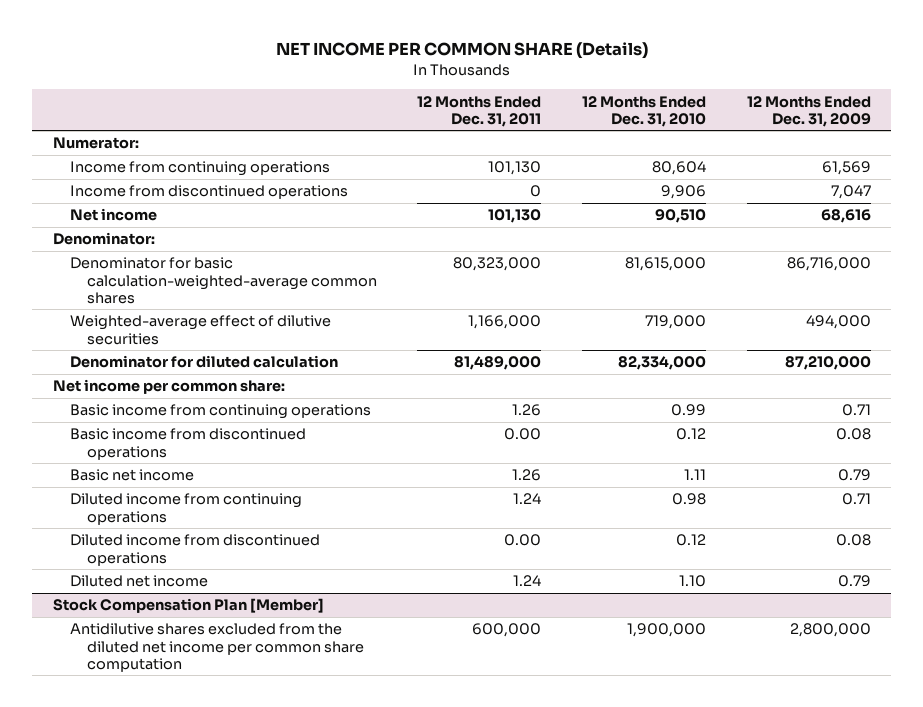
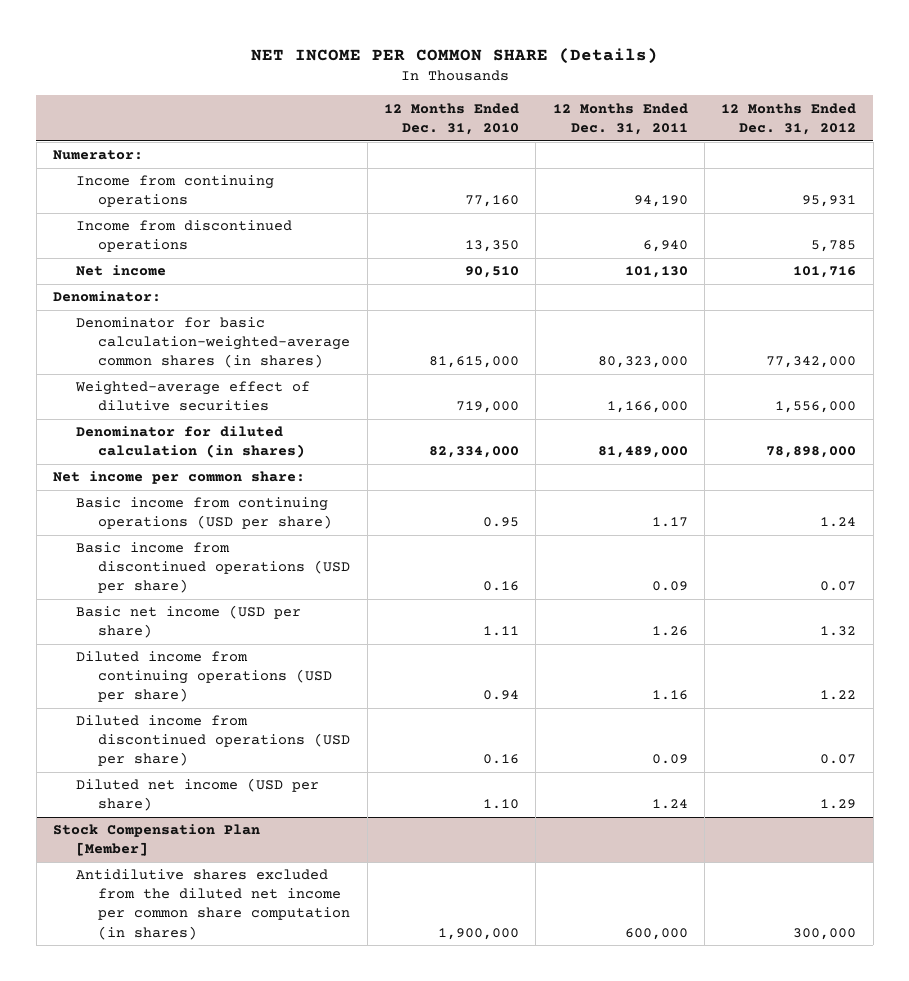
- | 12 Months Ended Dec. 31, 2011 | 12 Months Ended Dec. 31, 2010 | 12 Months Ended Dec. 31, 2009
+ | 12 Months Ended Dec. 31, 2010 | 12 Months Ended Dec. 31, 2011 | 12 Months Ended Dec. 31, 2012
- Income from continuing operations | 101,130 | 80,604 | 61,569
- Income from discontinued operations | 0 | 9,906 | 7,047
+ Income from continuing operations | 77,160 | 94,190 | 95,931
+ Income from discontinued operations | 13,350 | 6,940 | 5,785
- Denominator for basic calculation-weighted-average common shares | 80,323,000 | 81,615,000 | 86,716,000
+ Denominator for basic calculation-weighted-average common shares (in shares) | 81,615,000 | 80,323,000 | 77,342,000
- Denominator for diluted calculation | 81,489,000 | 82,334,000 | 87,210,000
+ Denominator for diluted calculation (in shares) | 82,334,000 | 81,489,000 | 78,898,000
- Basic income from continuing operations | 1.26 | 0.99 | 0.71
- Basic income from discontinued operations | 0.00 | 0.12 | 0.08
- Basic net income | 1.26 | 1.11 | 0.79
- Diluted income from continuing operations | 1.24 | 0.98 | 0.71
- Diluted income from discontinued operations | 0.00 | 0.12 | 0.08
- Diluted net income | 1.24 | 1.10 | 0.79
+ Basic income from continuing operations (USD per share) | 0.95 | 1.17 | 1.24
+ Basic income from discontinued operations (USD per share) | 0.16 | 0.09 | 0.07
+ Basic net income (USD per share) | 1.11 | 1.26 | 1.32
+ Diluted income from continuing operations (USD per share) | 0.94 | 1.16 | 1.22
+ Diluted income from discontinued operations (USD per share) | 0.16 | 0.09 | 0.07
+ Diluted net income (USD per share) | 1.10 | 1.24 | 1.29
@ Stock Compensation Plan [Member]
- Antidilutive shares excluded from the diluted net income per common share computation | 600,000 | 1,900,000 | 2,800,000
+ Antidilutive shares excluded from the diluted net income per common share computation (in shares) | 1,900,000 | 600,000 | 300,000

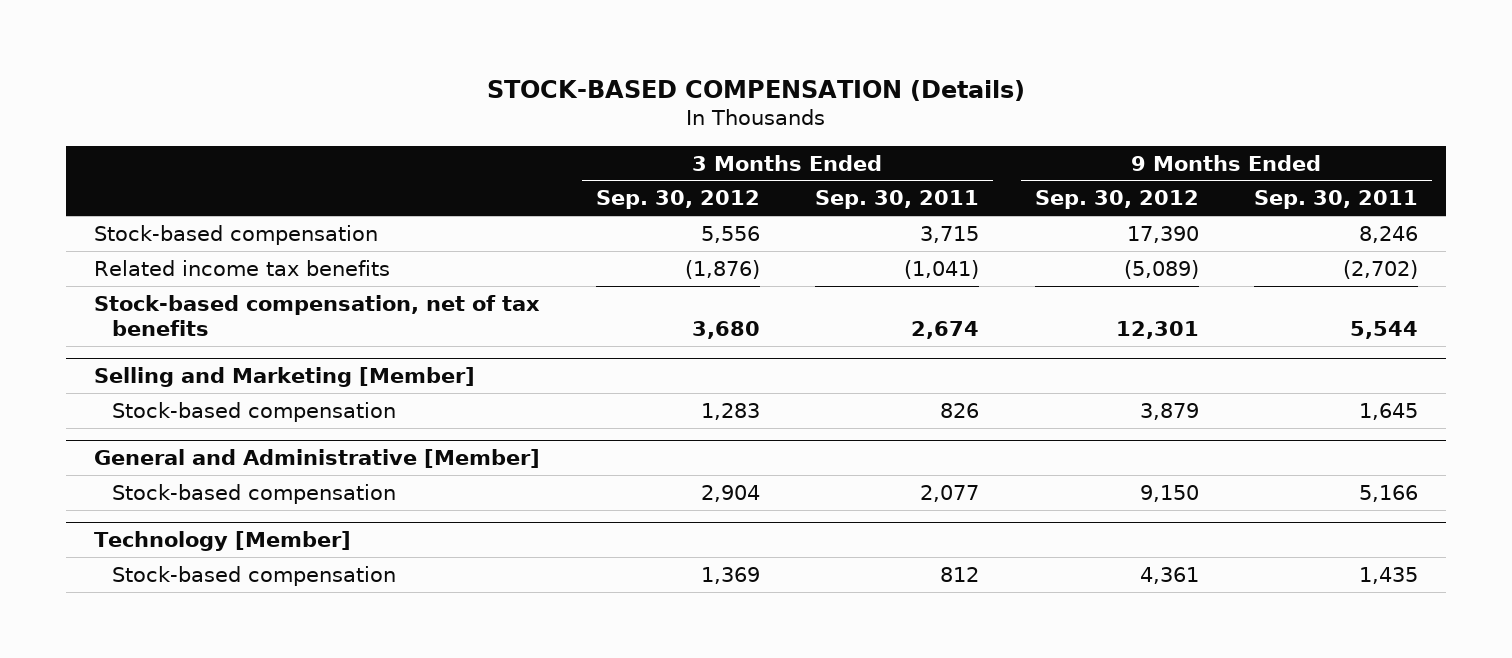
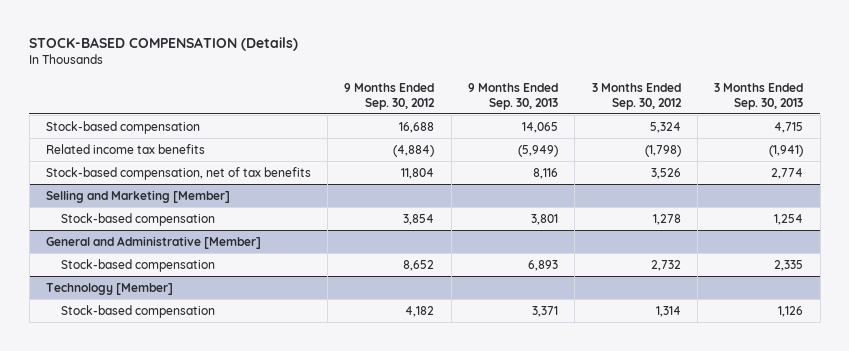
- | 3 Months Ended Sep. 30, 2012 | 3 Months Ended Sep. 30, 2011 | 9 Months Ended Sep. 30, 2012 | 9 Months Ended Sep. 30, 2011
+ | 9 Months Ended Sep. 30, 2012 | 9 Months Ended Sep. 30, 2013 | 3 Months Ended Sep. 30, 2012 | 3 Months Ended Sep. 30, 2013
- Stock-based compensation | 5,556 | 3,715 | 17,390 | 8,246
- Related income tax benefits | (1,876) | (1,041) | (5,089) | (2,702)
- Stock-based compensation, net of tax benefits | 3,680 | 2,674 | 12,301 | 5,544
+ Stock-based compensation | 16,688 | 14,065 | 5,324 | 4,715
+ Related income tax benefits | (4,884) | (5,949) | (1,798) | (1,941)
+ Stock-based compensation, net of tax benefits | 11,804 | 8,116 | 3,526 | 2,774
@ Selling and Marketing [Member]
- Stock-based compensation | 1,283 | 826 | 3,879 | 1,645
+ Stock-based compensation | 3,854 | 3,801 | 1,278 | 1,254
@ General and Administrative [Member]
- Stock-based compensation | 2,904 | 2,077 | 9,150 | 5,166
+ Stock-based compensation | 8,652 | 6,893 | 2,732 | 2,335
@ Technology [Member]
- Stock-based compensation | 1,369 | 812 | 4,361 | 1,435
+ Stock-based compensation | 4,182 | 3,371 | 1,314 | 1,126

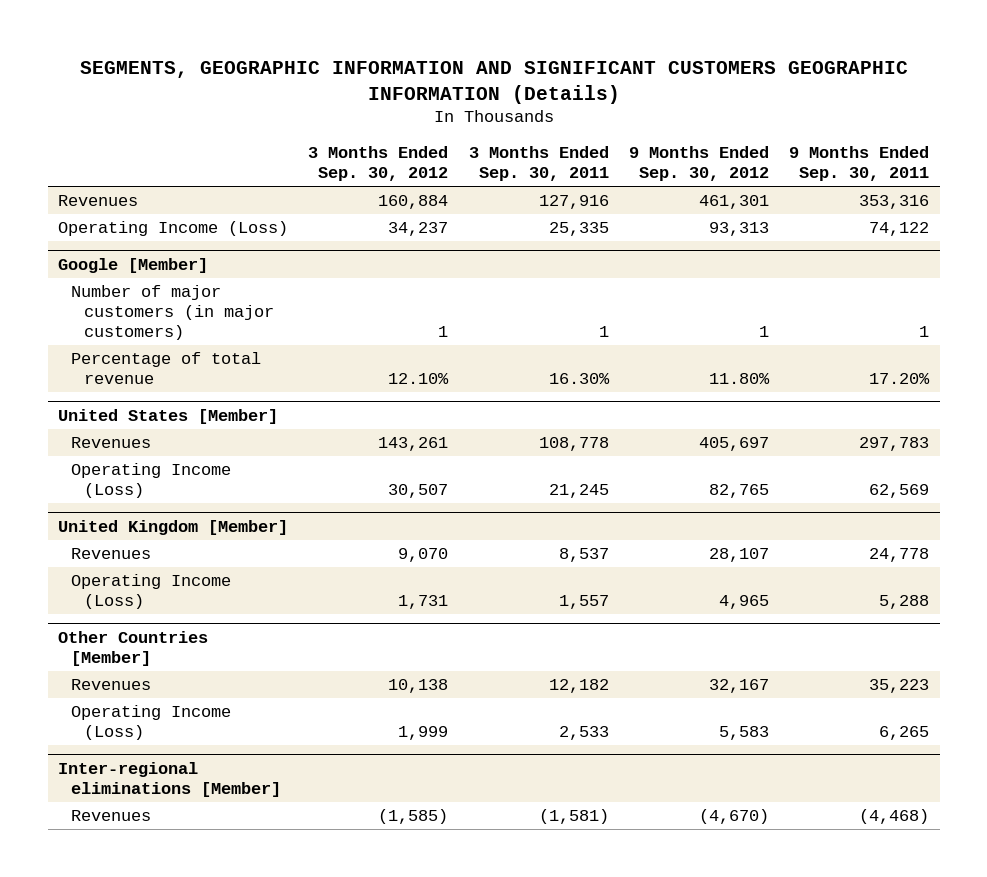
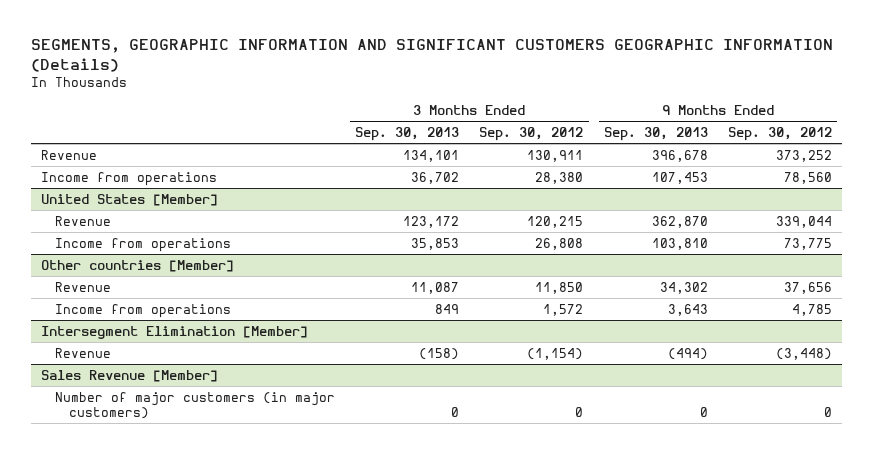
- | 3 Months Ended Sep. 30, 2012 | 3 Months Ended Sep. 30, 2011 | 9 Months Ended Sep. 30, 2012 | 9 Months Ended Sep. 30, 2011
+ | 3 Months Ended Sep. 30, 2013 | 3 Months Ended Sep. 30, 2012 | 9 Months Ended Sep. 30, 2013 | 9 Months Ended Sep. 30, 2012
- Revenues | 160,884 | 127,916 | 461,301 | 353,316
- Operating Income (Loss) | 34,237 | 25,335 | 93,313 | 74,122
- Google [Member]
- Number of major customers (in major customers) | 1 | 1 | 1 | 1
- Percentage of total revenue | 12.10% | 16.30% | 11.80% | 17.20%
+ Revenue | 134,101 | 130,911 | 396,678 | 373,252
+ Income from operations | 36,702 | 28,380 | 107,453 | 78,560
@ United States [Member]
- Revenues | 143,261 | 108,778 | 405,697 | 297,783
- Operating Income (Loss) | 30,507 | 21,245 | 82,765 | 62,569
- United Kingdom [Member]
- Revenues | 9,070 | 8,537 | 28,107 | 24,778
- Operating Income (Loss) | 1,731 | 1,557 | 4,965 | 5,288
- Other Countries [Member]
- Revenues | 10,138 | 12,182 | 32,167 | 35,223
- Operating Income (Loss) | 1,999 | 2,533 | 5,583 | 6,265
- Inter-regional eliminations [Member]
- Revenues | (1,585) | (1,581) | (4,670) | (4,468)
@ United States [Member]
+ Revenue | 123,172 | 120,215 | 362,870 | 339,044
+ Income from operations | 35,853 | 26,808 | 103,810 | 73,775
+ Other countries [Member]
+ Revenue | 11,087 | 11,850 | 34,302 | 37,656
+ Income from operations | 849 | 1,572 | 3,643 | 4,785
+ Intersegment Elimination [Member]
+ Revenue | (158) | (1,154) | (494) | (3,448)
+ Sales Revenue [Member]
+ Number of major customers (in major customers) | 0 | 0 | 0 | 0

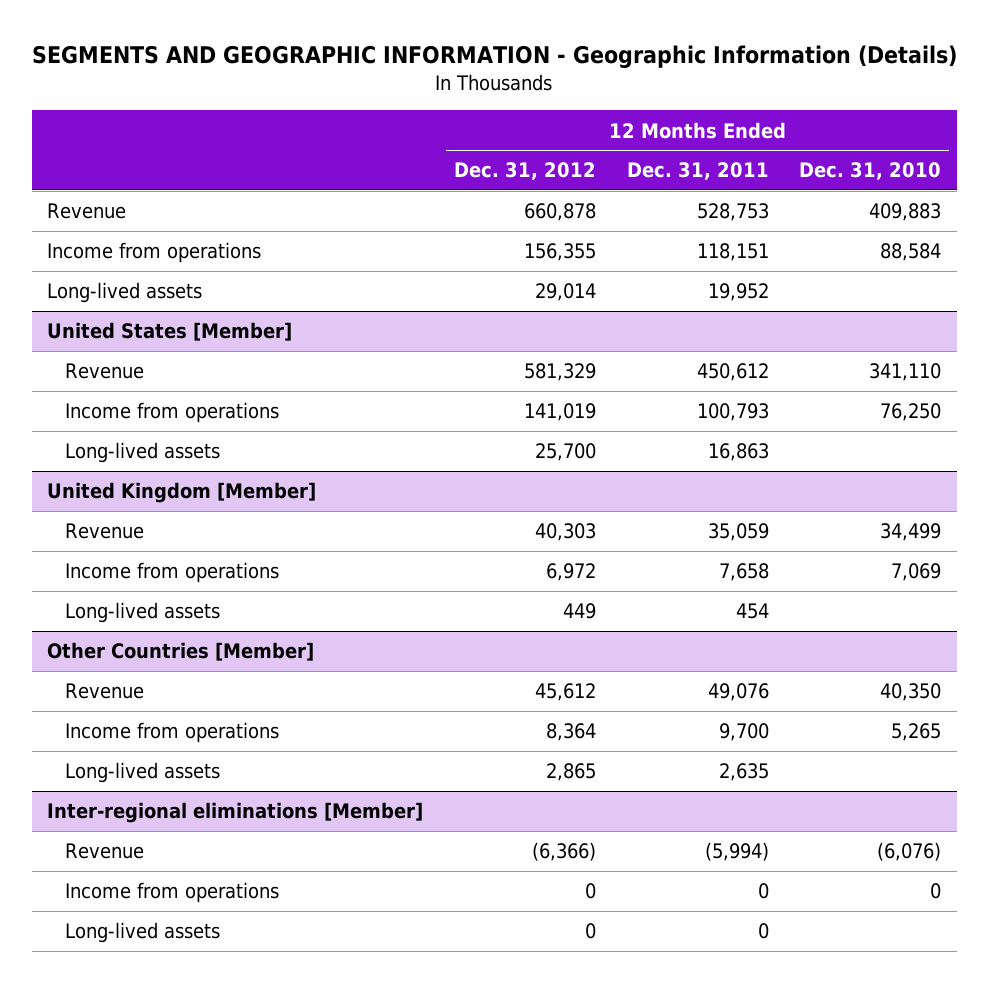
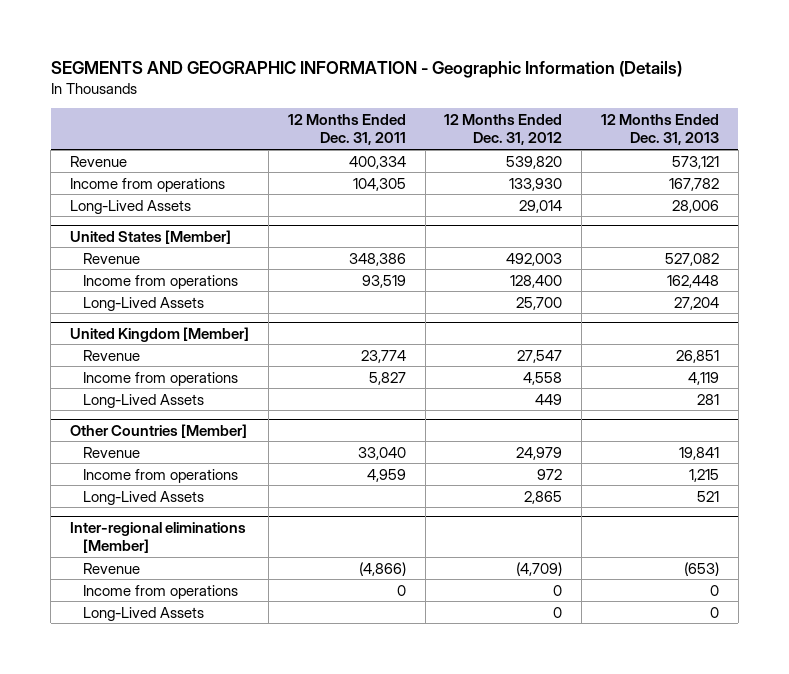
- | 12 Months Ended Dec. 31, 2012 | 12 Months Ended Dec. 31, 2011 | 12 Months Ended Dec. 31, 2010
+ | 12 Months Ended Dec. 31, 2011 | 12 Months Ended Dec. 31, 2012 | 12 Months Ended Dec. 31, 2013
- Revenue | 660,878 | 528,753 | 409,883
- Income from operations | 156,355 | 118,151 | 88,584
- Long-lived assets | 29,014 | 19,952 |
+ Revenue | 400,334 | 539,820 | 573,121
+ Income from operations | 104,305 | 133,930 | 167,782
+ Long-Lived Assets | | 29,014 | 28,006
@ United States [Member]
- Revenue | 581,329 | 450,612 | 341,110
- Income from operations | 141,019 | 100,793 | 76,250
- Long-lived assets | 25,700 | 16,863 |
+ Revenue | 348,386 | 492,003 | 527,082
+ Income from operations | 93,519 | 128,400 | 162,448
+ Long-Lived Assets | | 25,700 | 27,204
@ United Kingdom [Member]
- Revenue | 40,303 | 35,059 | 34,499
- Income from operations | 6,972 | 7,658 | 7,069
- Long-lived assets | 449 | 454 |
+ Revenue | 23,774 | 27,547 | 26,851
+ Income from operations | 5,827 | 4,558 | 4,119
+ Long-Lived Assets | | 449 | 281
@ Other Countries [Member]
- Revenue | 45,612 | 49,076 | 40,350
- Income from operations | 8,364 | 9,700 | 5,265
- Long-lived assets | 2,865 | 2,635 |
+ Revenue | 33,040 | 24,979 | 19,841
+ Income from operations | 4,959 | 972 | 1,215
+ Long-Lived Assets | | 2,865 | 521
@ Inter-regional eliminations [Member]
- Revenue | (6,366) | (5,994) | (6,076)
+ Revenue | (4,866) | (4,709) | (653)
- Long-lived assets | 0 | 0 |
+ Long-Lived Assets | | 0 | 0

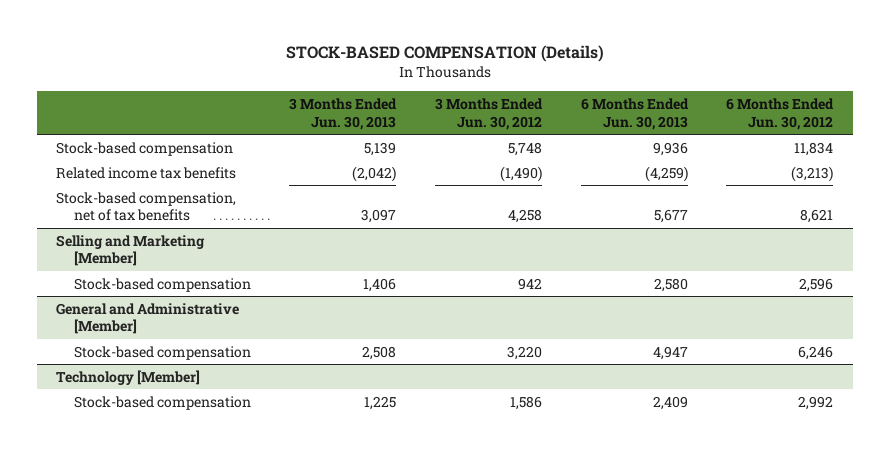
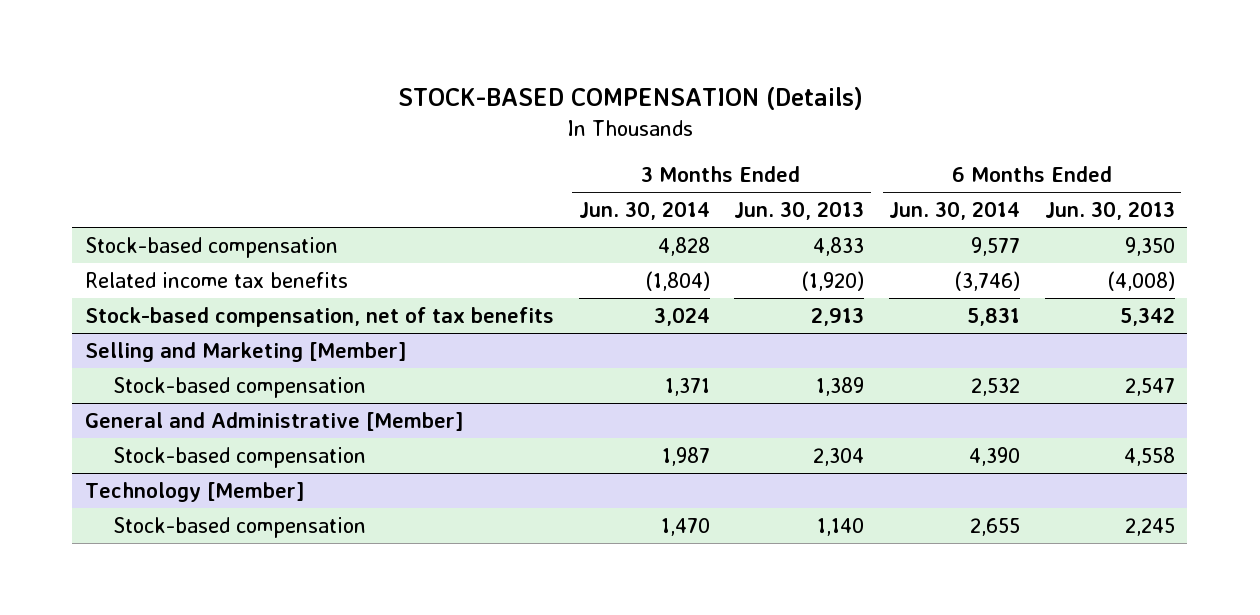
- | 3 Months Ended Jun. 30, 2013 | 3 Months Ended Jun. 30, 2012 | 6 Months Ended Jun. 30, 2013 | 6 Months Ended Jun. 30, 2012
+ | 3 Months Ended Jun. 30, 2014 | 3 Months Ended Jun. 30, 2013 | 6 Months Ended Jun. 30, 2014 | 6 Months Ended Jun. 30, 2013
- Stock-based compensation | 5,139 | 5,748 | 9,936 | 11,834
- Related income tax benefits | (2,042) | (1,490) | (4,259) | (3,213)
- Stock-based compensation, net of tax benefits | 3,097 | 4,258 | 5,677 | 8,621
+ Stock-based compensation | 4,828 | 4,833 | 9,577 | 9,350
+ Related income tax benefits | (1,804) | (1,920) | (3,746) | (4,008)
+ Stock-based compensation, net of tax benefits | 3,024 | 2,913 | 5,831 | 5,342
@ Selling and Marketing [Member]
- Stock-based compensation | 1,406 | 942 | 2,580 | 2,596
+ Stock-based compensation | 1,371 | 1,389 | 2,532 | 2,547
@ General and Administrative [Member]
- Stock-based compensation | 2,508 | 3,220 | 4,947 | 6,246
+ Stock-based compensation | 1,987 | 2,304 | 4,390 | 4,558
@ Technology [Member]
- Stock-based compensation | 1,225 | 1,586 | 2,409 | 2,992
+ Stock-based compensation | 1,470 | 1,140 | 2,655 | 2,245

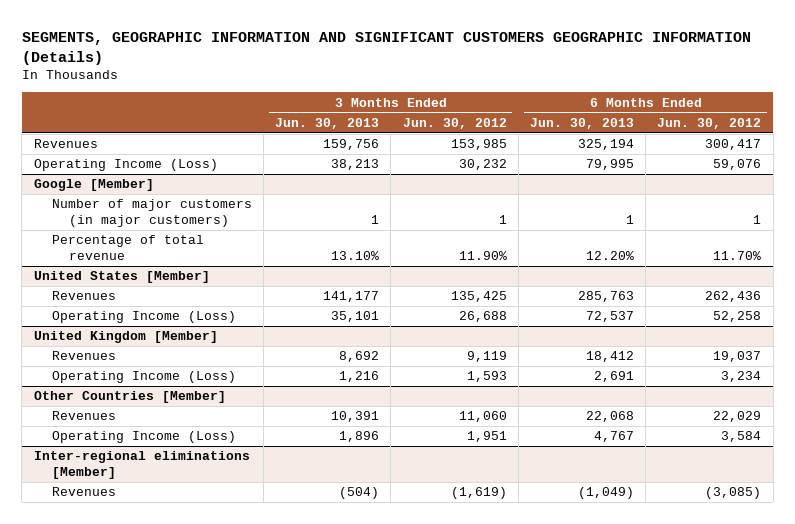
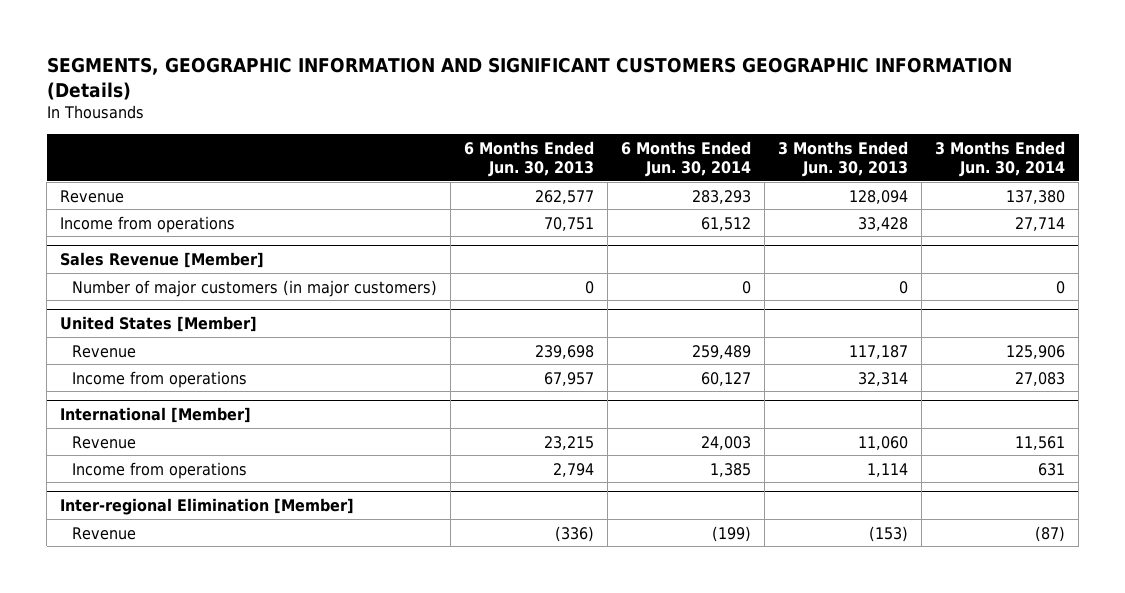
- | 3 Months Ended Jun. 30, 2013 | 3 Months Ended Jun. 30, 2012 | 6 Months Ended Jun. 30, 2013 | 6 Months Ended Jun. 30, 2012
+ | 6 Months Ended Jun. 30, 2013 | 6 Months Ended Jun. 30, 2014 | 3 Months Ended Jun. 30, 2013 | 3 Months Ended Jun. 30, 2014
- Revenues | 159,756 | 153,985 | 325,194 | 300,417
- Operating Income (Loss) | 38,213 | 30,232 | 79,995 | 59,076
- Google [Member]
- Number of major customers (in major customers) | 1 | 1 | 1 | 1
- Percentage of total revenue | 13.10% | 11.90% | 12.20% | 11.70%
+ Revenue | 262,577 | 283,293 | 128,094 | 137,380
+ Income from operations | 70,751 | 61,512 | 33,428 | 27,714
+ Sales Revenue [Member]
+ Number of major customers (in major customers) | 0 | 0 | 0 | 0
@ United States [Member]
- Revenues | 141,177 | 135,425 | 285,763 | 262,436
- Operating Income (Loss) | 35,101 | 26,688 | 72,537 | 52,258
- United Kingdom [Member]
- Revenues | 8,692 | 9,119 | 18,412 | 19,037
- Operating Income (Loss) | 1,216 | 1,593 | 2,691 | 3,234
- Other Countries [Member]
- Revenues | 10,391 | 11,060 | 22,068 | 22,029
- Operating Income (Loss) | 1,896 | 1,951 | 4,767 | 3,584
- Inter-regional eliminations [Member]
- Revenues | (504) | (1,619) | (1,049) | (3,085)
@ United States [Member]
+ Revenue | 239,698 | 259,489 | 117,187 | 125,906
+ Income from operations | 67,957 | 60,127 | 32,314 | 27,083
+ International [Member]
+ Revenue | 23,215 | 24,003 | 11,060 | 11,561
+ Income from operations | 2,794 | 1,385 | 1,114 | 631
+ Inter-regional Elimination [Member]
+ Revenue | (336) | (199) | (153) | (87)

